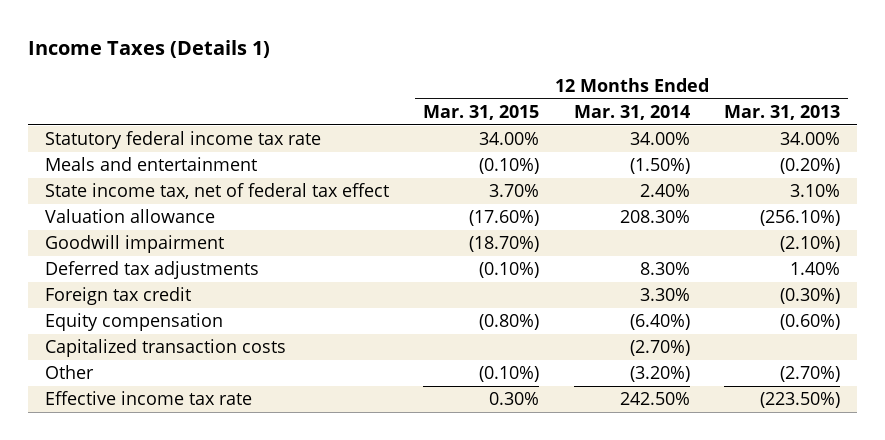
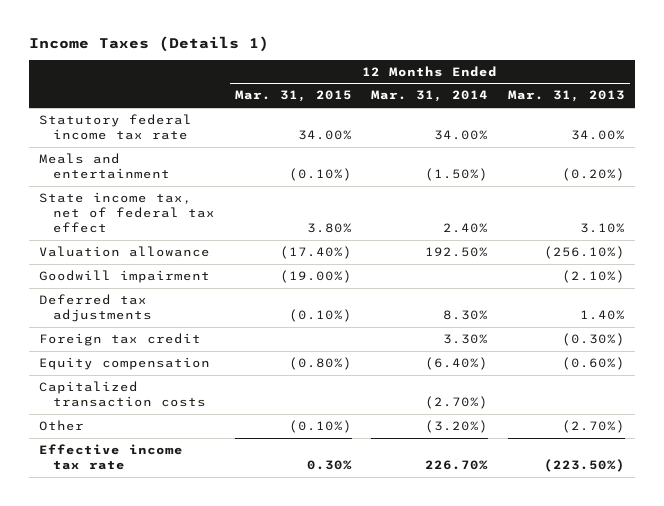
- State income tax, net of federal tax effect | 3.70% | 2.40% | 3.10%
- Valuation allowance | (17.60%) | 208.30% | (256.10%)
- Goodwill impairment | (18.70%) | | (2.10%)
+ State income tax, net of federal tax effect | 3.80% | 2.40% | 3.10%
+ Valuation allowance | (17.40%) | 192.50% | (256.10%)
+ Goodwill impairment | (19.00%) | | (2.10%)
- Effective income tax rate | 0.30% | 242.50% | (223.50%)
+ Effective income tax rate | 0.30% | 226.70% | (223.50%)

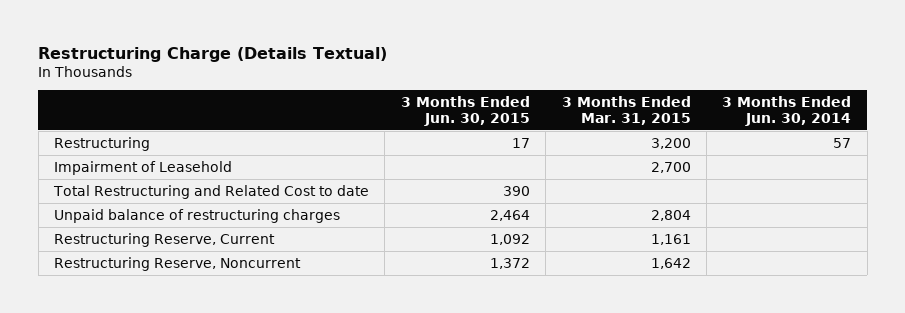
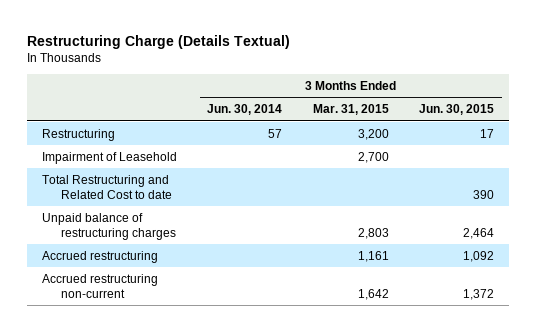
- | 3 Months Ended Jun. 30, 2015 | 3 Months Ended Mar. 31, 2015 | 3 Months Ended Jun. 30, 2014
+ | 3 Months Ended Jun. 30, 2014 | 3 Months Ended Mar. 31, 2015 | 3 Months Ended Jun. 30, 2015
- Unpaid balance of restructuring charges | 2,464 | 2,804 |
- Restructuring Reserve, Current | 1,092 | 1,161 |
- Restructuring Reserve, Noncurrent | 1,372 | 1,642 |
+ Unpaid balance of restructuring charges | | 2,803 | 2,464
+ Accrued restructuring | | 1,161 | 1,092
+ Accrued restructuring non-current | | 1,642 | 1,372

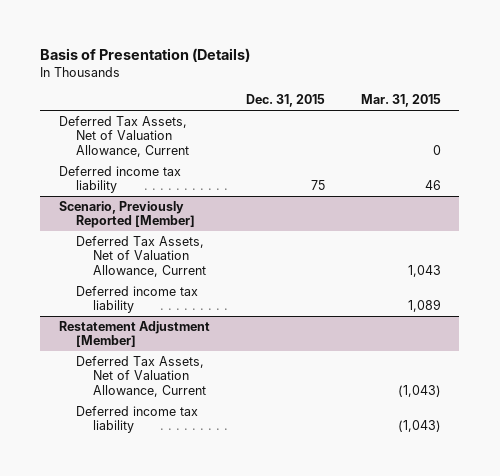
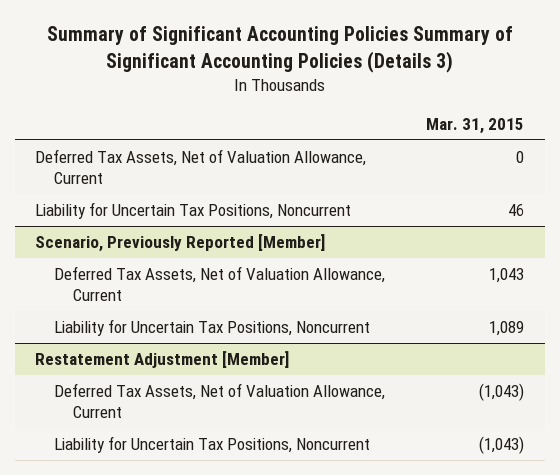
- Basis of Presentation (Details)
+ Summary of Significant Accounting Policies Summary of Significant Accounting Policies (Details 3)
- | Dec. 31, 2015 | Mar. 31, 2015
+ | Mar. 31, 2015
- Deferred income tax liability | 75 | 46
+ Liability for Uncertain Tax Positions, Noncurrent | 46
@ Scenario, Previously Reported [Member]
- Deferred income tax liability | | 1,089
+ Liability for Uncertain Tax Positions, Noncurrent | 1,089
@ Restatement Adjustment [Member]
- Deferred income tax liability | | (1,043)
+ Liability for Uncertain Tax Positions, Noncurrent | (1,043)

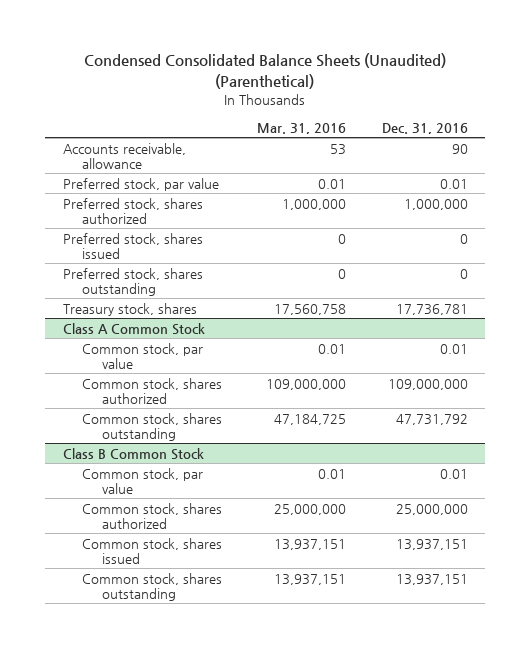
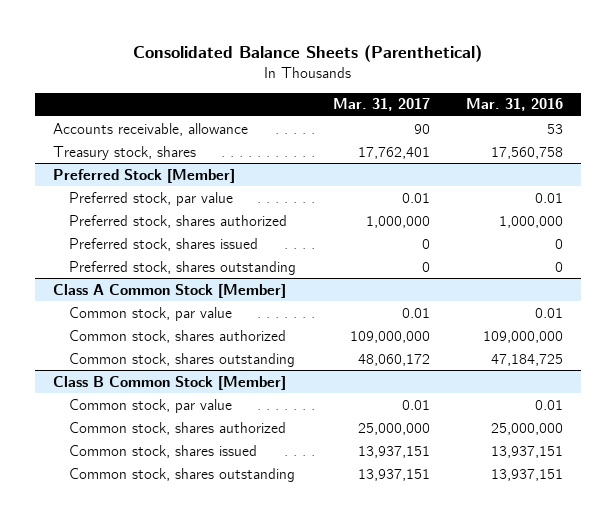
- Condensed Consolidated Balance Sheets (Unaudited) (Parenthetical)
+ Consolidated Balance Sheets (Parenthetical)
- | Mar. 31, 2016 | Dec. 31, 2016
+ | Mar. 31, 2017 | Mar. 31, 2016
moved up: Treasury stock, shares | 17,762,401 | 17,560,758
+ Preferred Stock [Member]
- Class A Common Stock
+ Class A Common Stock [Member]
- Class B Common Stock
+ Class B Common Stock [Member]

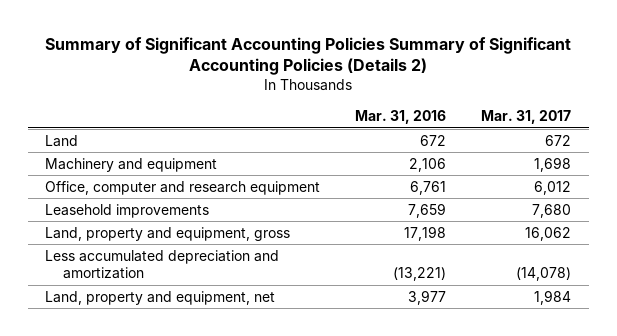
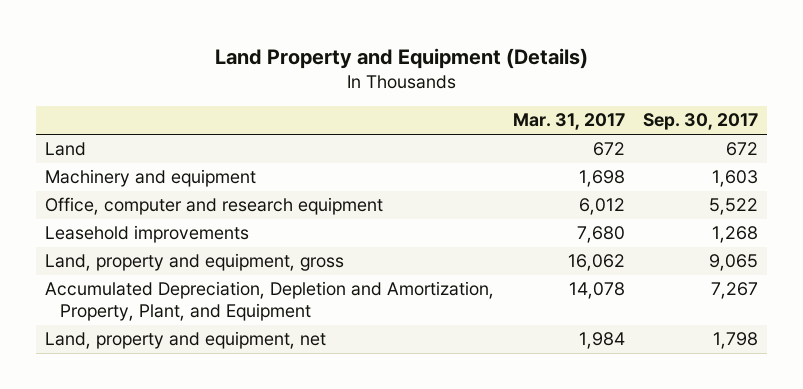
- Summary of Significant Accounting Policies Summary of Significant Accounting Policies (Details 2)
+ Land Property and Equipment (Details)
- | Mar. 31, 2016 | Mar. 31, 2017
+ | Mar. 31, 2017 | Sep. 30, 2017
- Less accumulated depreciation and amortization | (13,221) | (14,078)
+ Accumulated Depreciation, Depletion and Amortization, Property, Plant, and Equipment | 14,078 | 7,267

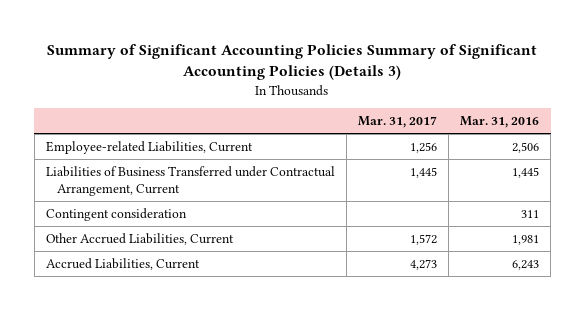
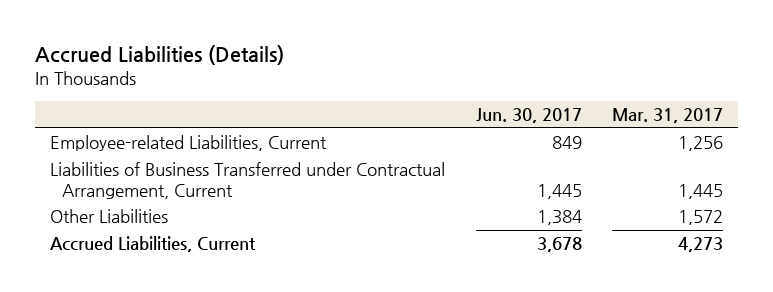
- Summary of Significant Accounting Policies Summary of Significant Accounting Policies (Details 3)
+ Accrued Liabilities (Details)
- | Mar. 31, 2017 | Mar. 31, 2016
+ | Jun. 30, 2017 | Mar. 31, 2017
- Contingent consideration | | 311
- Other Accrued Liabilities, Current | 1,572 | 1,981
+ Other Liabilities | 1,384 | 1,572

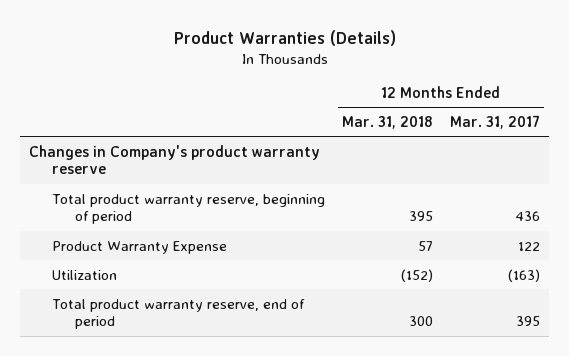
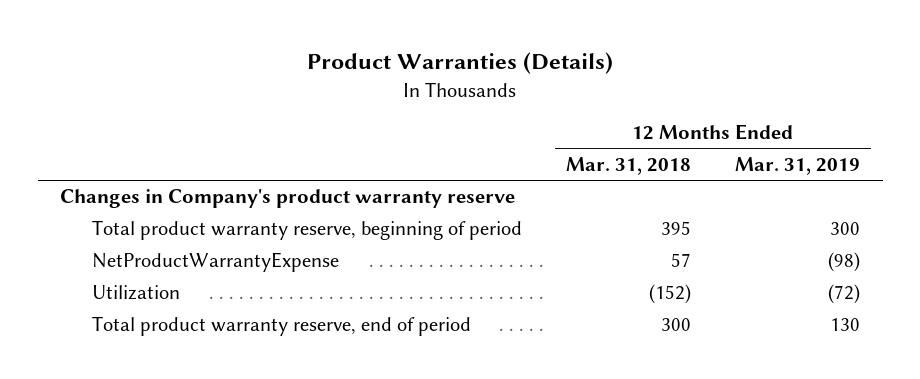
- | 12 Months Ended Mar. 31, 2018 | 12 Months Ended Mar. 31, 2017
+ | 12 Months Ended Mar. 31, 2018 | 12 Months Ended Mar. 31, 2019
- Product Warranty Expense | 57 | 122
+ NetProductWarrantyExpense | 57 | (98)

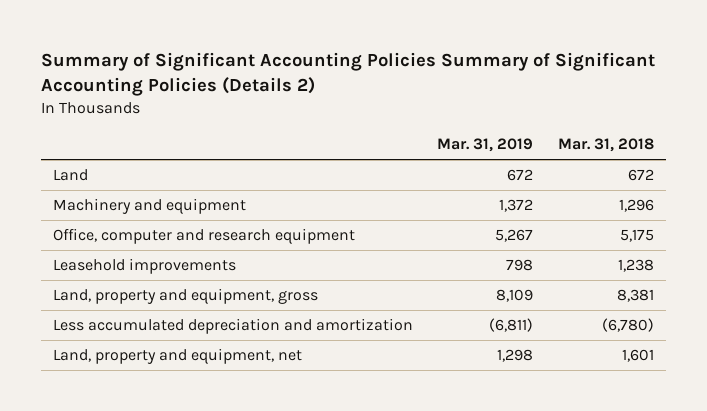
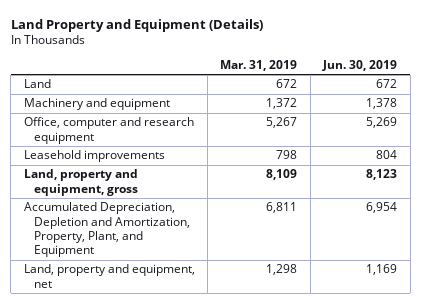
- Summary of Significant Accounting Policies Summary of Significant Accounting Policies (Details 2)
+ Land Property and Equipment (Details)
- | Mar. 31, 2019 | Mar. 31, 2018
+ | Mar. 31, 2019 | Jun. 30, 2019
- Less accumulated depreciation and amortization | (6,811) | (6,780)
+ Accumulated Depreciation, Depletion and Amortization, Property, Plant, and Equipment | 6,811 | 6,954

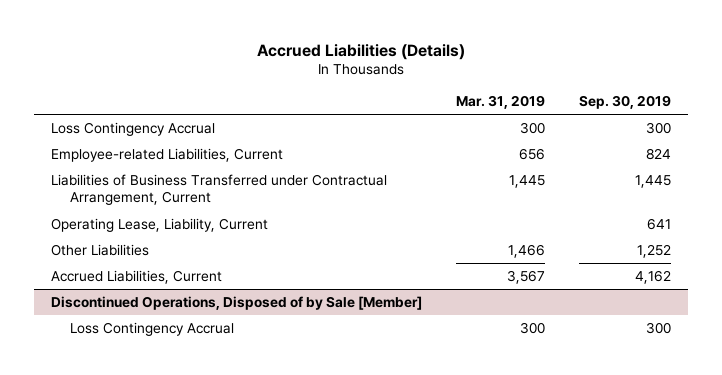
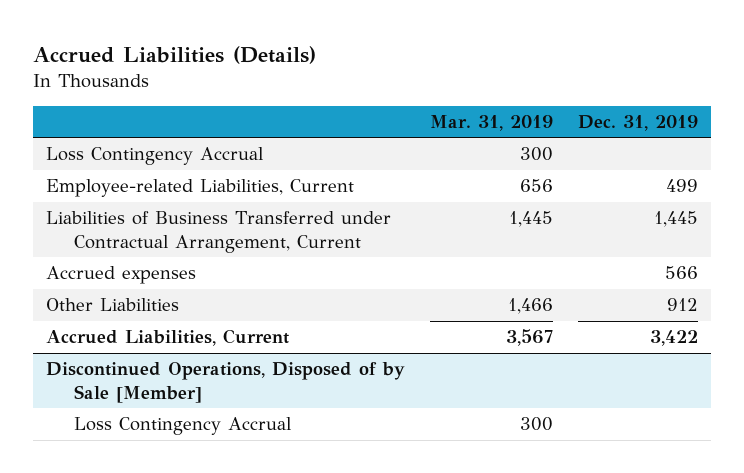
- | Mar. 31, 2019 | Sep. 30, 2019
+ | Mar. 31, 2019 | Dec. 31, 2019
- Operating Lease, Liability, Current | | 641
+ Accrued expenses | | 566

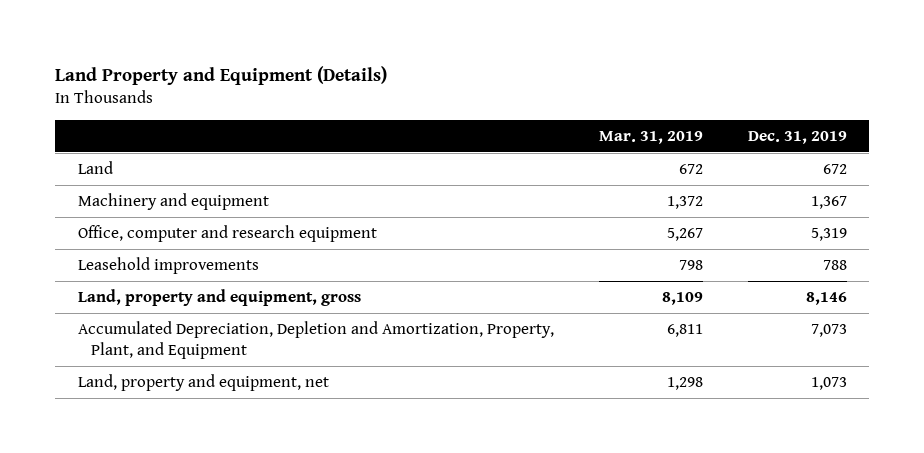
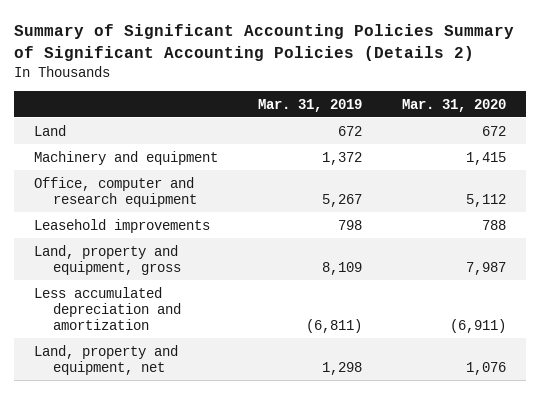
- Land Property and Equipment (Details)
+ Summary of Significant Accounting Policies Summary of Significant Accounting Policies (Details 2)
- | Mar. 31, 2019 | Dec. 31, 2019
+ | Mar. 31, 2019 | Mar. 31, 2020
- Accumulated Depreciation, Depletion and Amortization, Property, Plant, and Equipment | 6,811 | 7,073
+ Less accumulated depreciation and amortization | (6,811) | (6,911)

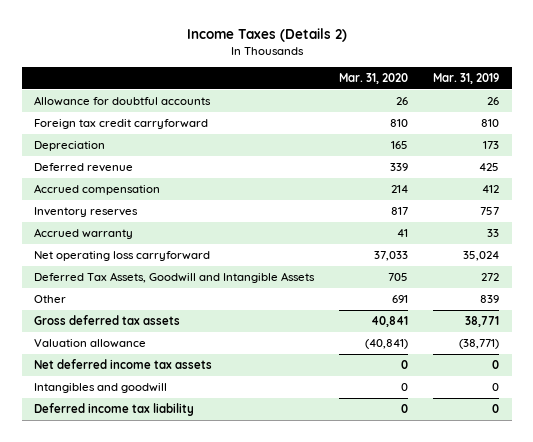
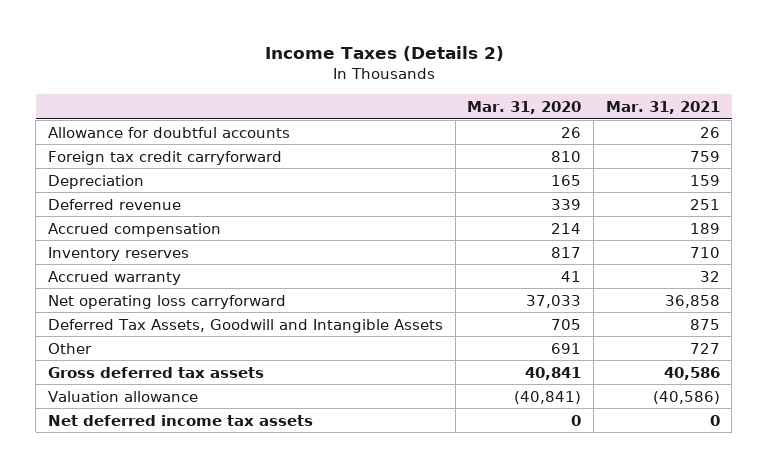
- | Mar. 31, 2020 | Mar. 31, 2019
+ | Mar. 31, 2020 | Mar. 31, 2021
- Intangibles and goodwill | 0 | 0
- Deferred income tax liability | 0 | 0

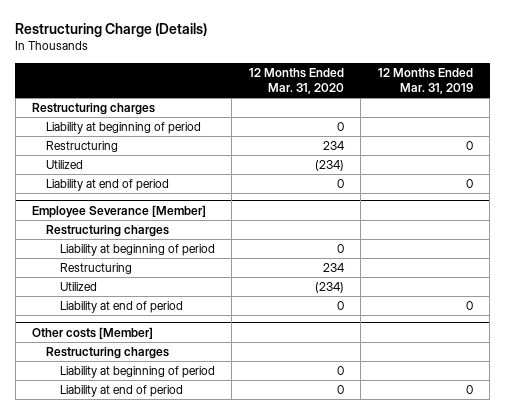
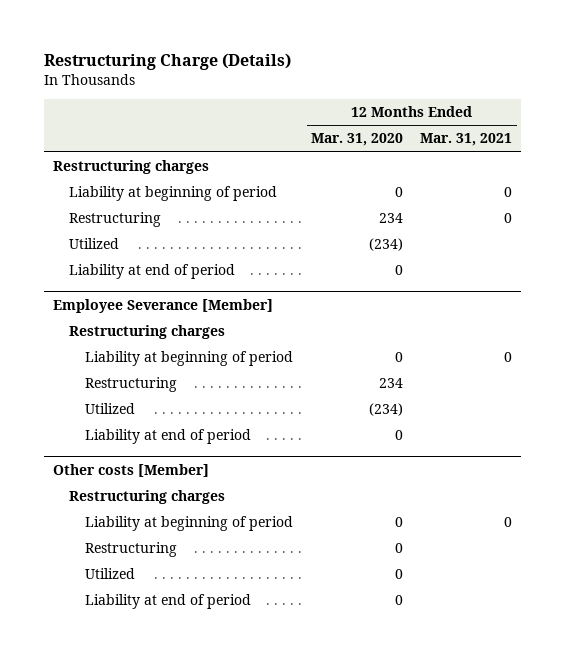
- | 12 Months Ended Mar. 31, 2020 | 12 Months Ended Mar. 31, 2019
+ | 12 Months Ended Mar. 31, 2020 | 12 Months Ended Mar. 31, 2021
@ Other costs [Member]
+ Restructuring | 0 |
+ Utilized | 0 |

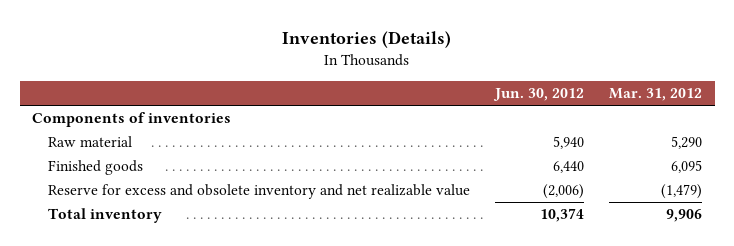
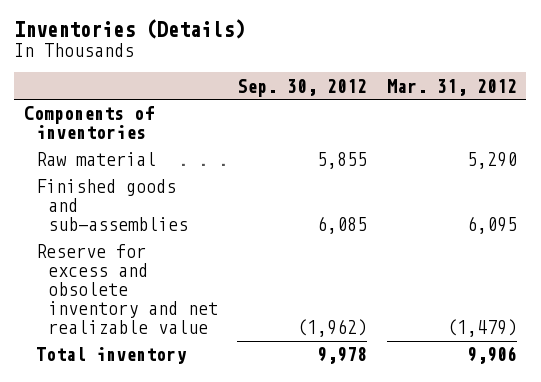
- | Jun. 30, 2012 | Mar. 31, 2012
+ | Sep. 30, 2012 | Mar. 31, 2012
- Finished goods | 6,440 | 6,095
+ Finished goods and sub-assemblies | 6,085 | 6,095

